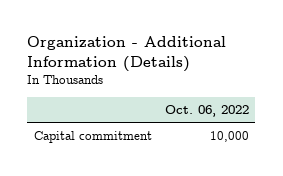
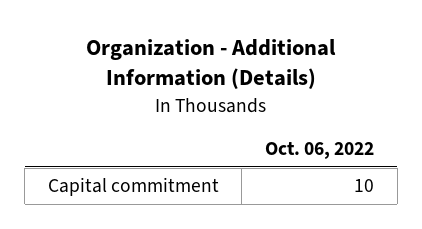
- Capital commitment | 10,000
+ Capital commitment | 10

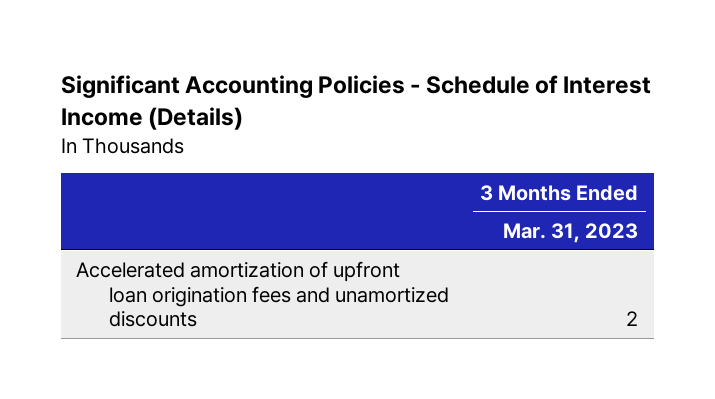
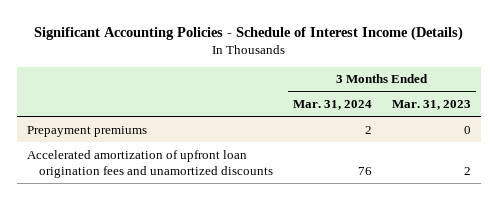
- | 3 Months Ended Mar. 31, 2023
+ | 3 Months Ended Mar. 31, 2024 | 3 Months Ended Mar. 31, 2023
+ Prepayment premiums | 2 | 0

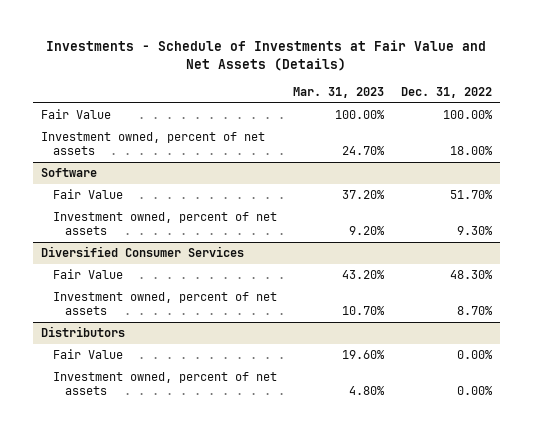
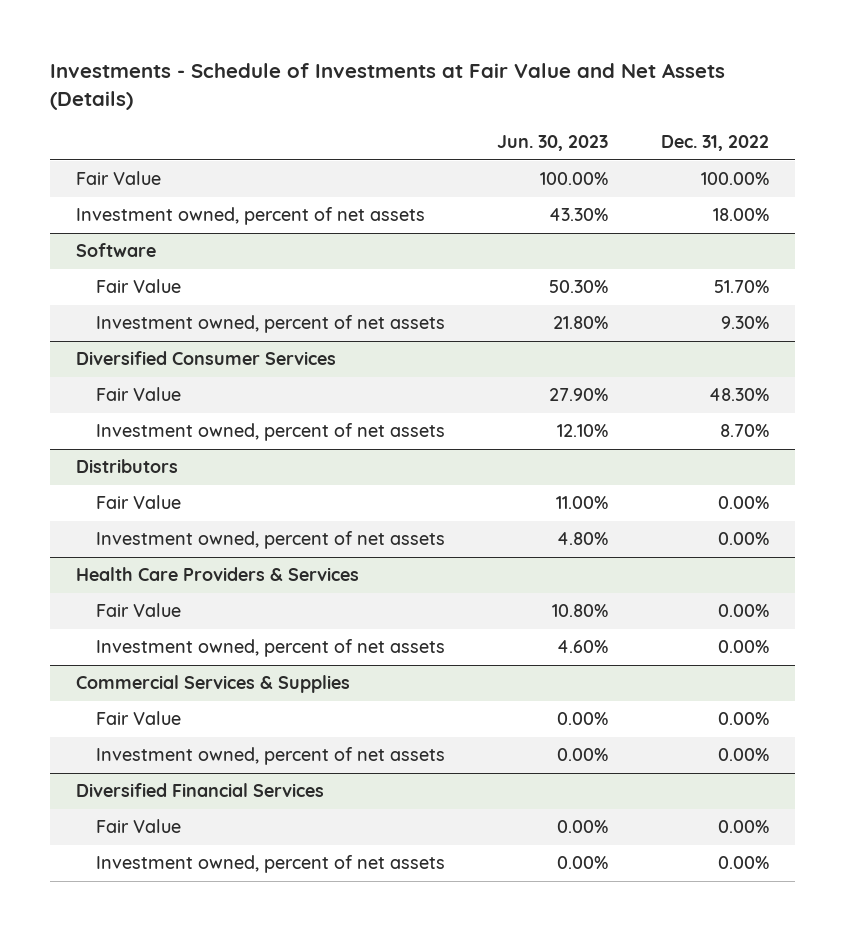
- | Mar. 31, 2023 | Dec. 31, 2022
+ | Jun. 30, 2023 | Dec. 31, 2022
+ Health Care Providers & Services
+ Fair Value | 10.80% | 0.00%
+ Investment owned, percent of net assets | 4.60% | 0.00%
+ Commercial Services & Supplies
+ Fair Value | 0.00% | 0.00%
+ Investment owned, percent of net assets | 0.00% | 0.00%
+ Diversified Financial Services
+ Fair Value | 0.00% | 0.00%
+ Investment owned, percent of net assets | 0.00% | 0.00%

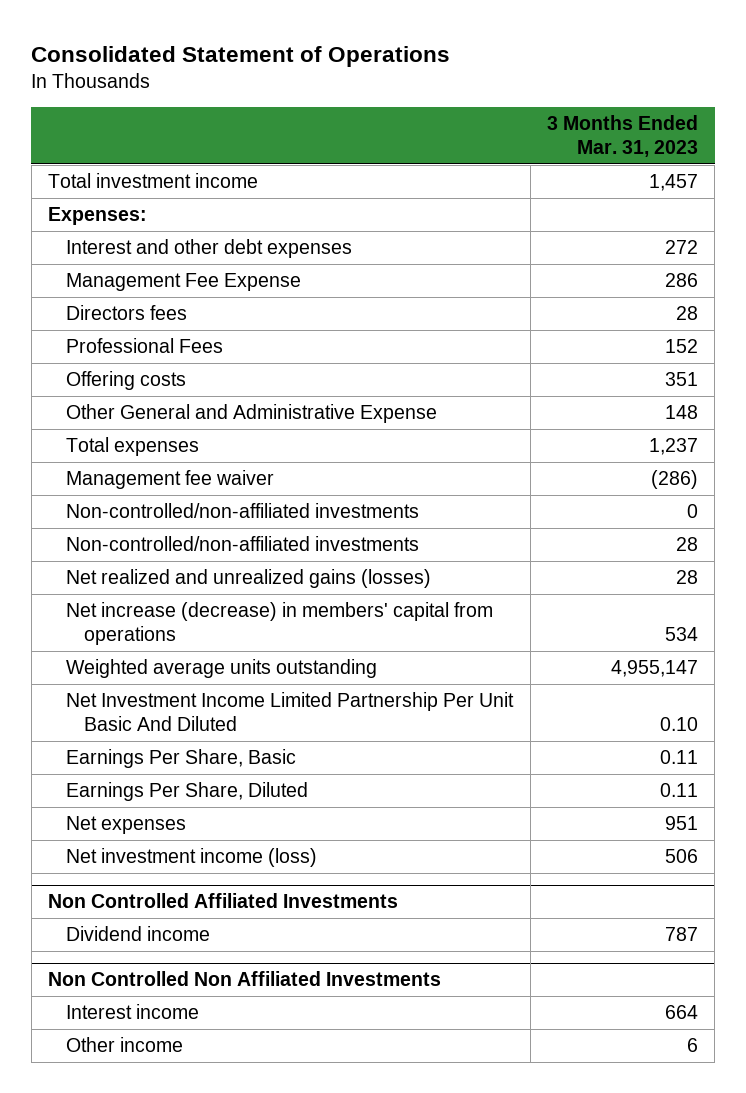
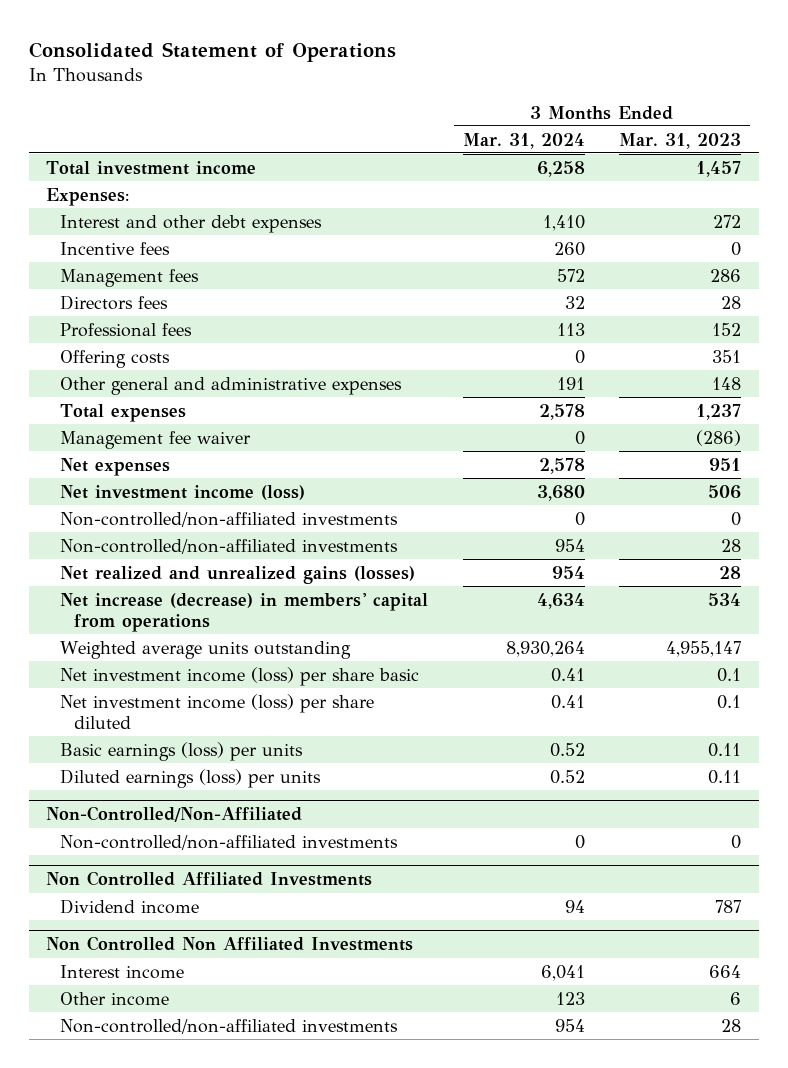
- | 3 Months Ended Mar. 31, 2023
+ | 3 Months Ended Mar. 31, 2024 | 3 Months Ended Mar. 31, 2023
- Management Fee Expense | 286
+ Incentive fees | 260 | 0
+ Management fees | 572 | 286
- Professional Fees | 152
+ Professional fees | 113 | 152
- Other General and Administrative Expense | 148
+ Other general and administrative expenses | 191 | 148
moved up: Net expenses | 2,578 | 951
moved up: Net investment income (loss) | 3,680 | 506
- Net Investment Income Limited Partnership Per Unit Basic And Diluted | 0.10
- Earnings Per Share, Basic | 0.11
- Earnings Per Share, Diluted | 0.11
+ Net investment income (loss) per share basic | 0.41 | 0.1
+ Net investment income (loss) per share diluted | 0.41 | 0.1
+ Basic earnings (loss) per units | 0.52 | 0.11
+ Diluted earnings (loss) per units | 0.52 | 0.11
+ Non-Controlled/Non-Affiliated
+ Non-controlled/non-affiliated investments | 0 | 0
@ Non Controlled Non Affiliated Investments
+ Non-controlled/non-affiliated investments | 954 | 28

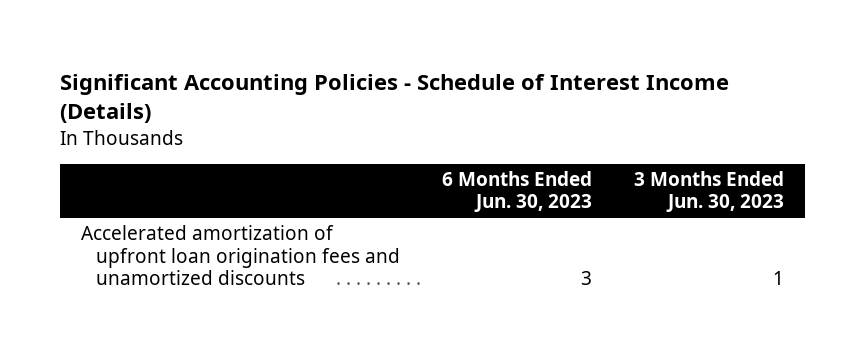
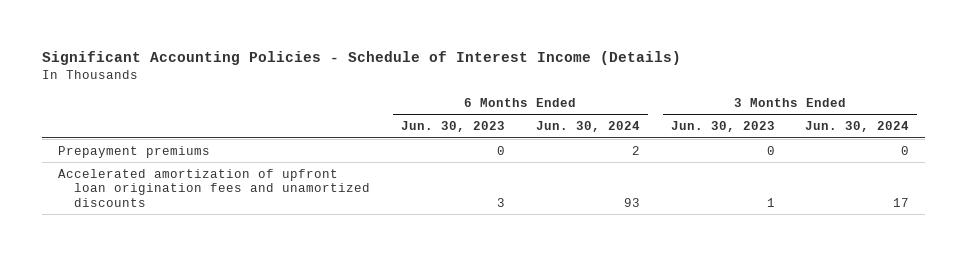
- | 6 Months Ended Jun. 30, 2023 | 3 Months Ended Jun. 30, 2023
+ | 6 Months Ended Jun. 30, 2023 | 6 Months Ended Jun. 30, 2024 | 3 Months Ended Jun. 30, 2023 | 3 Months Ended Jun. 30, 2024
+ Prepayment premiums | 0 | 2 | 0 | 0

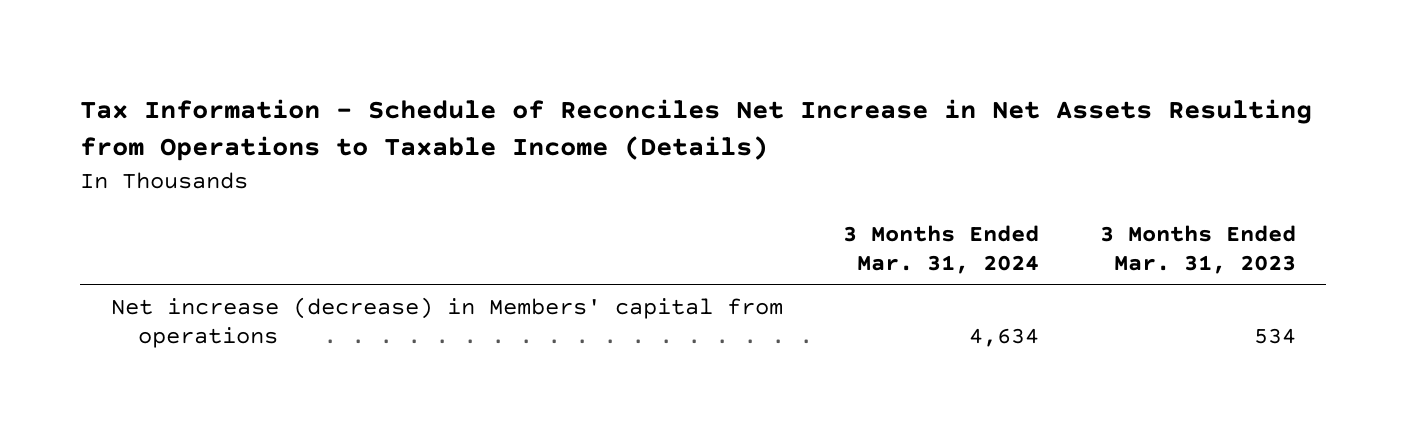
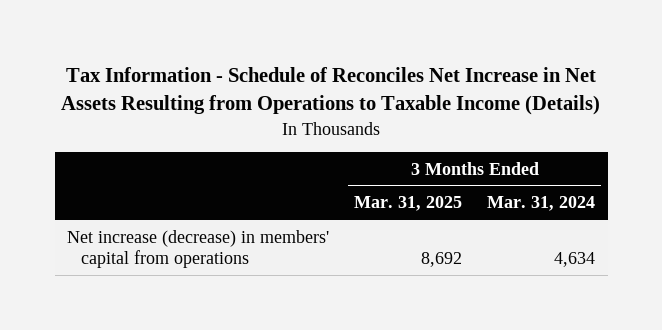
- | 3 Months Ended Mar. 31, 2024 | 3 Months Ended Mar. 31, 2023
+ | 3 Months Ended Mar. 31, 2025 | 3 Months Ended Mar. 31, 2024
- Net increase (decrease) in Members' capital from operations | 4,634 | 534
+ Net increase (decrease) in members' capital from operations | 8,692 | 4,634

